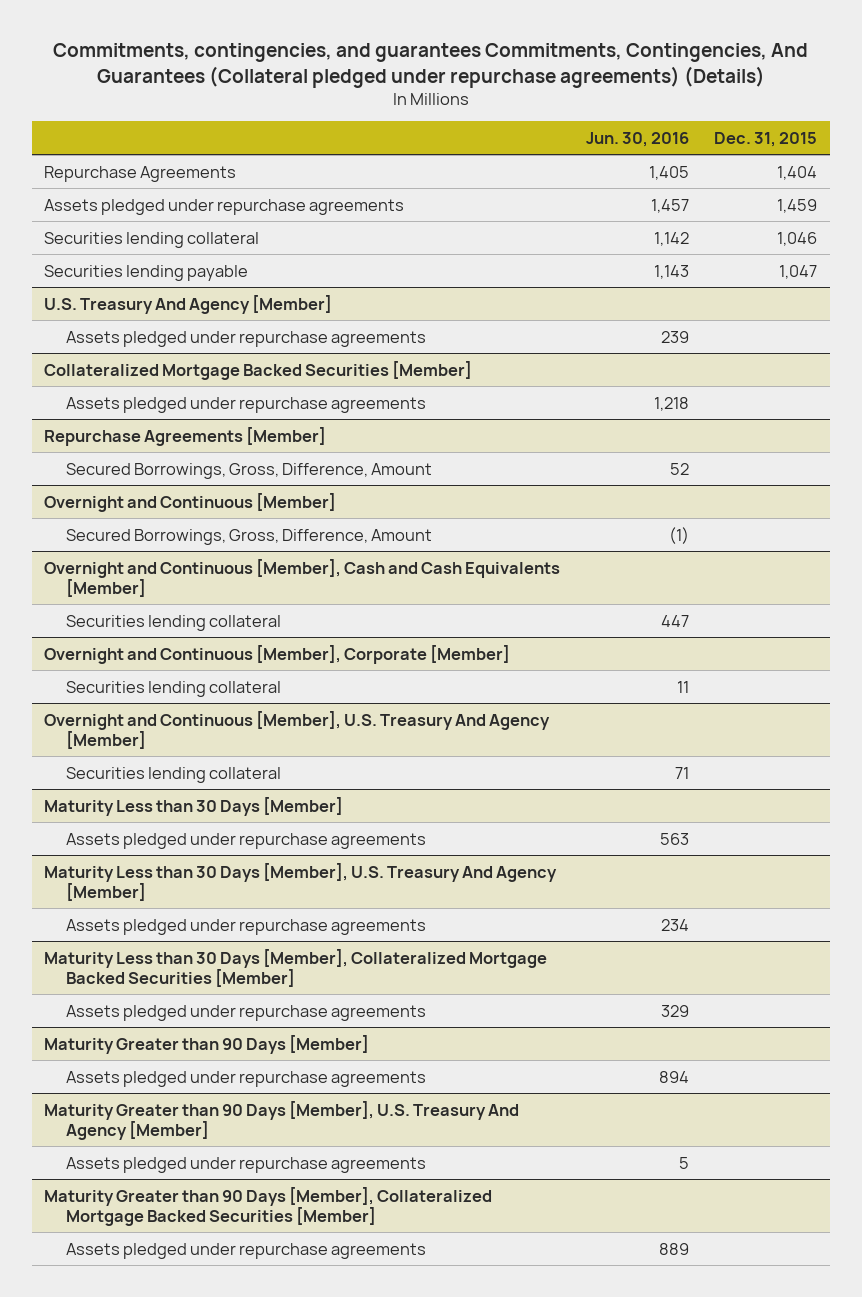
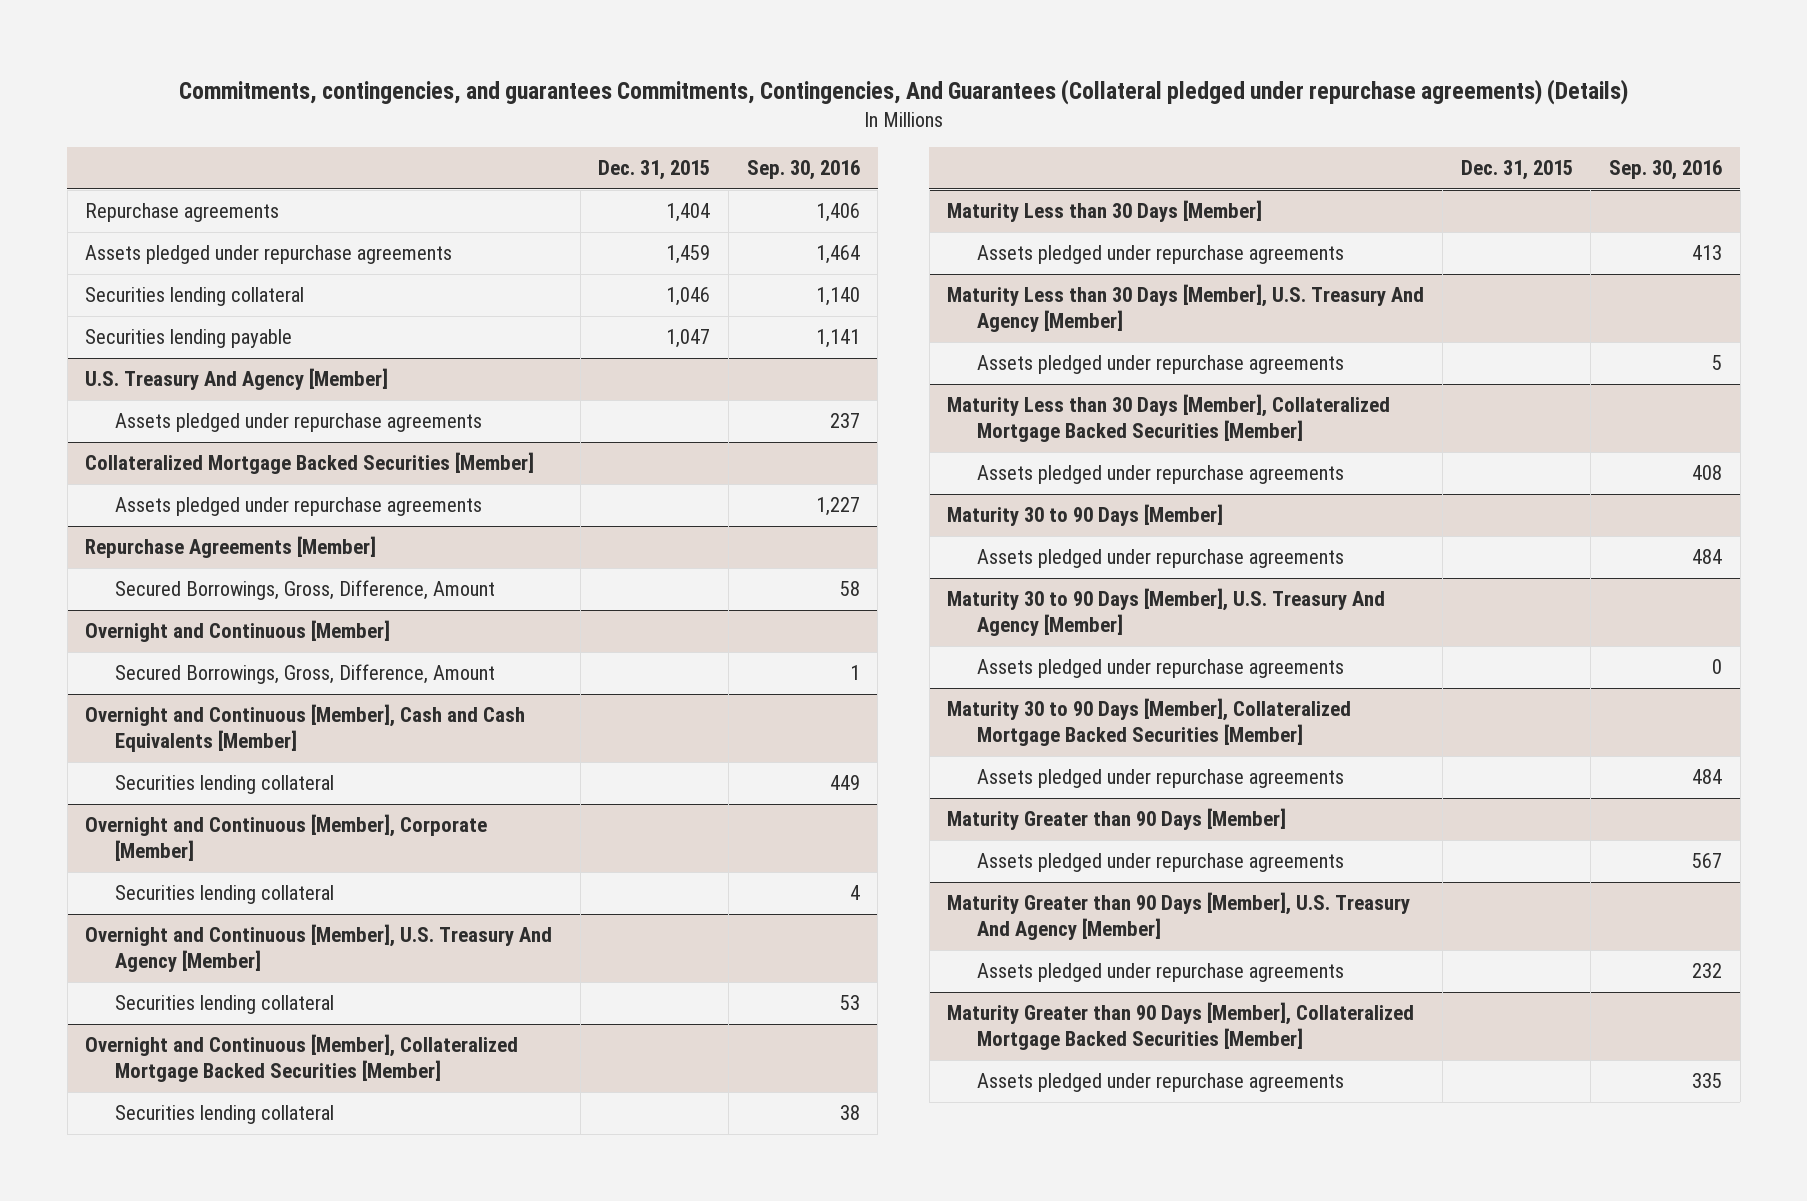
- | Jun. 30, 2016 | Dec. 31, 2015
+ | Dec. 31, 2015 | Sep. 30, 2016
- Repurchase Agreements | 1,405 | 1,404
+ Repurchase agreements | 1,404 | 1,406
+ Overnight and Continuous [Member], Collateralized Mortgage Backed Securities [Member]
+ Securities lending collateral | | 38
+ Maturity 30 to 90 Days [Member]
+ Assets pledged under repurchase agreements | | 484
+ Maturity 30 to 90 Days [Member], U.S. Treasury And Agency [Member]
+ Assets pledged under repurchase agreements | | 0
+ Maturity 30 to 90 Days [Member], Collateralized Mortgage Backed Securities [Member]
+ Assets pledged under repurchase agreements | | 484

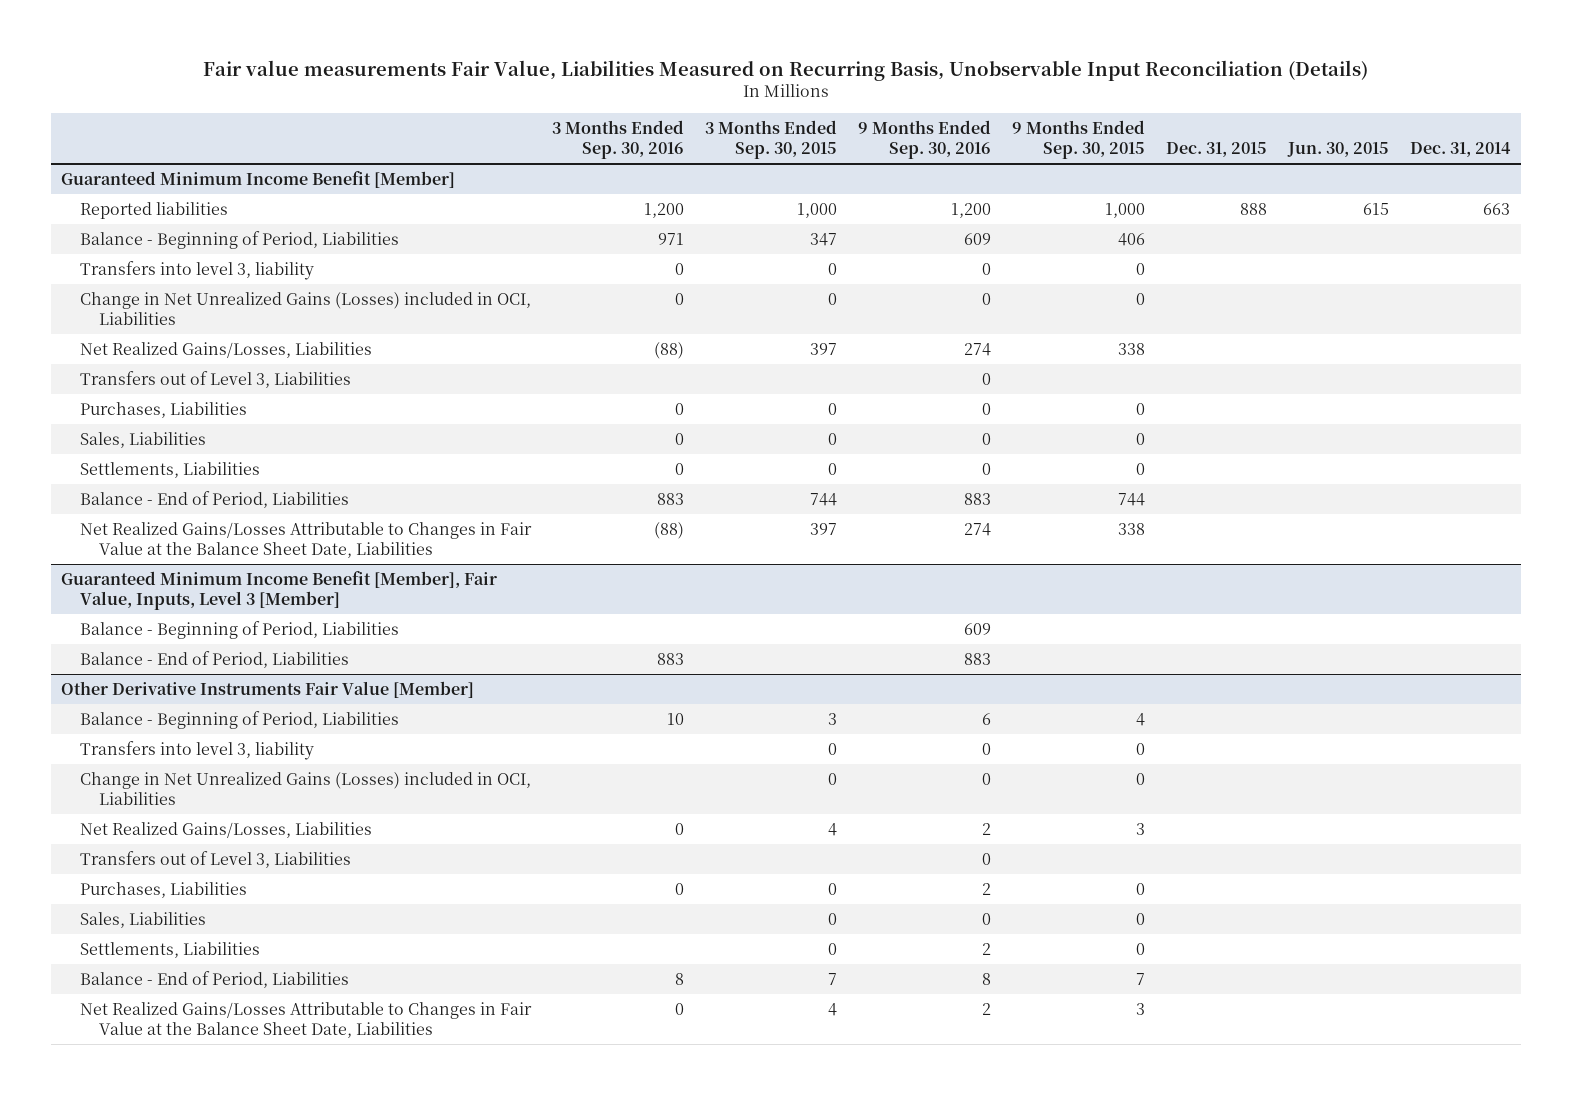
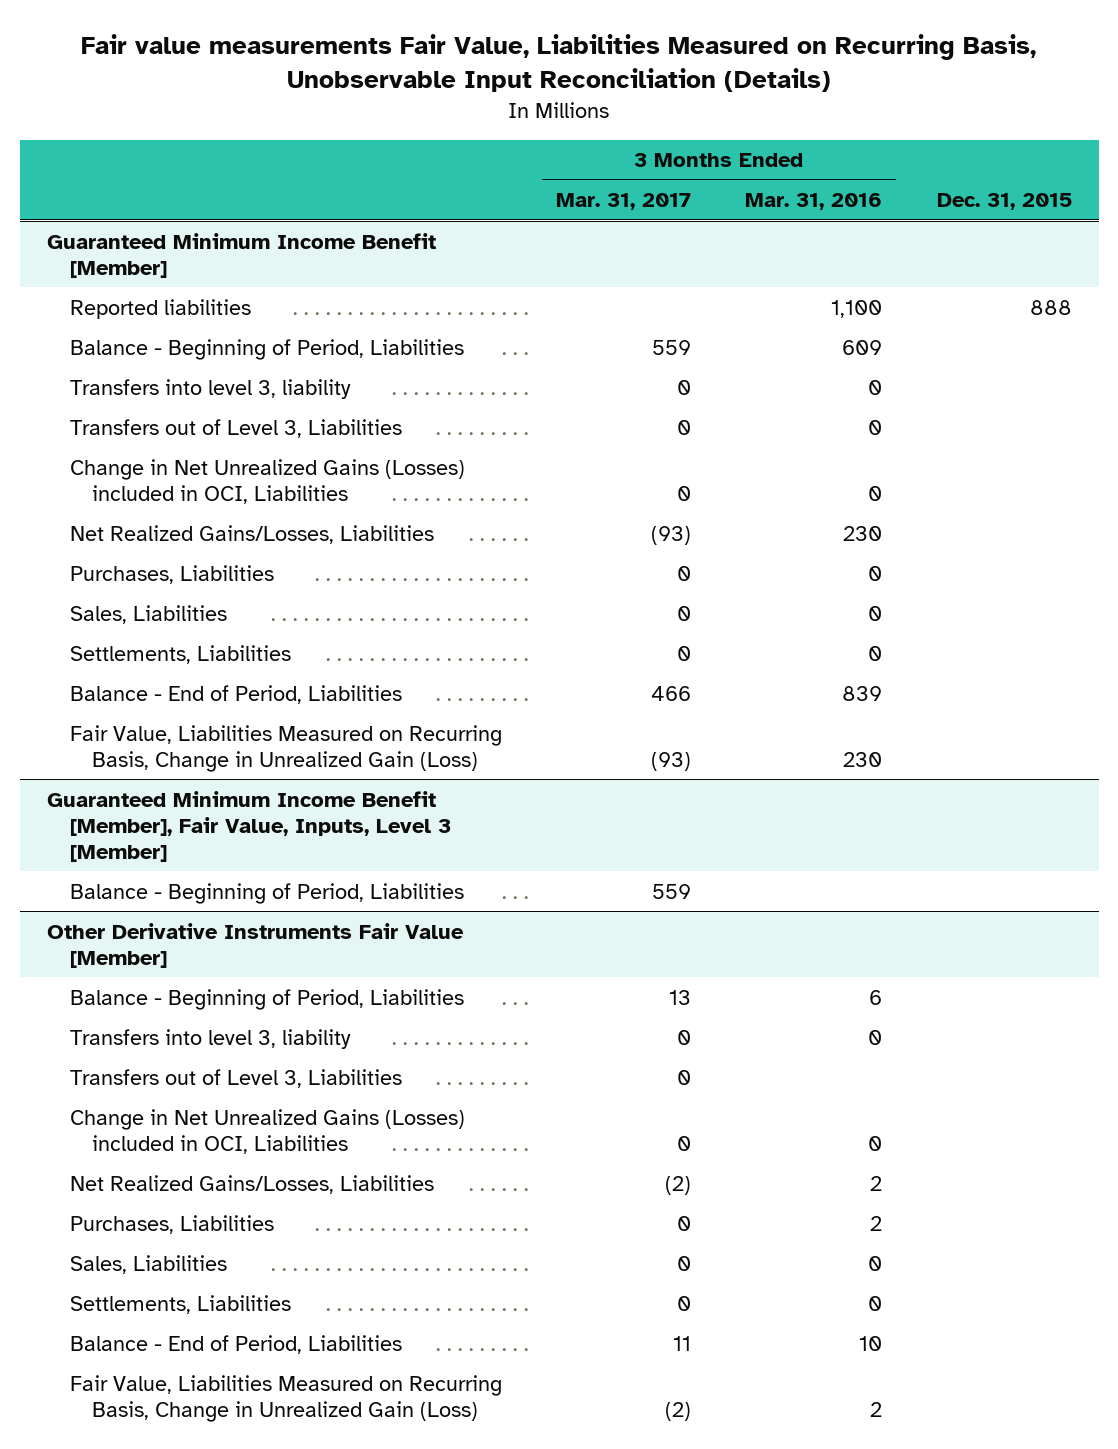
- | 3 Months Ended Sep. 30, 2016 | 3 Months Ended Sep. 30, 2015 | 9 Months Ended Sep. 30, 2016 | 9 Months Ended Sep. 30, 2015 | Dec. 31, 2015 | Jun. 30, 2015 | Dec. 31, 2014
+ | 3 Months Ended Mar. 31, 2017 | 3 Months Ended Mar. 31, 2016 | Dec. 31, 2015
@ Guaranteed Minimum Income Benefit [Member]
moved up: Transfers out of Level 3, Liabilities | 0 | 0 |
- Net Realized Gains/Losses Attributable to Changes in Fair Value at the Balance Sheet Date, Liabilities | (88) | 397 | 274 | 338 | | |
+ Fair Value, Liabilities Measured on Recurring Basis, Change in Unrealized Gain (Loss) | (93) | 230 |
@ Guaranteed Minimum Income Benefit [Member], Fair Value, Inputs, Level 3 [Member]
- Balance - End of Period, Liabilities | 883 | | 883 | | | |
@ Other Derivative Instruments Fair Value [Member]
moved up: Transfers out of Level 3, Liabilities | 0 | |
- Net Realized Gains/Losses Attributable to Changes in Fair Value at the Balance Sheet Date, Liabilities | 0 | 4 | 2 | 3 | | |
+ Fair Value, Liabilities Measured on Recurring Basis, Change in Unrealized Gain (Loss) | (2) | 2 |

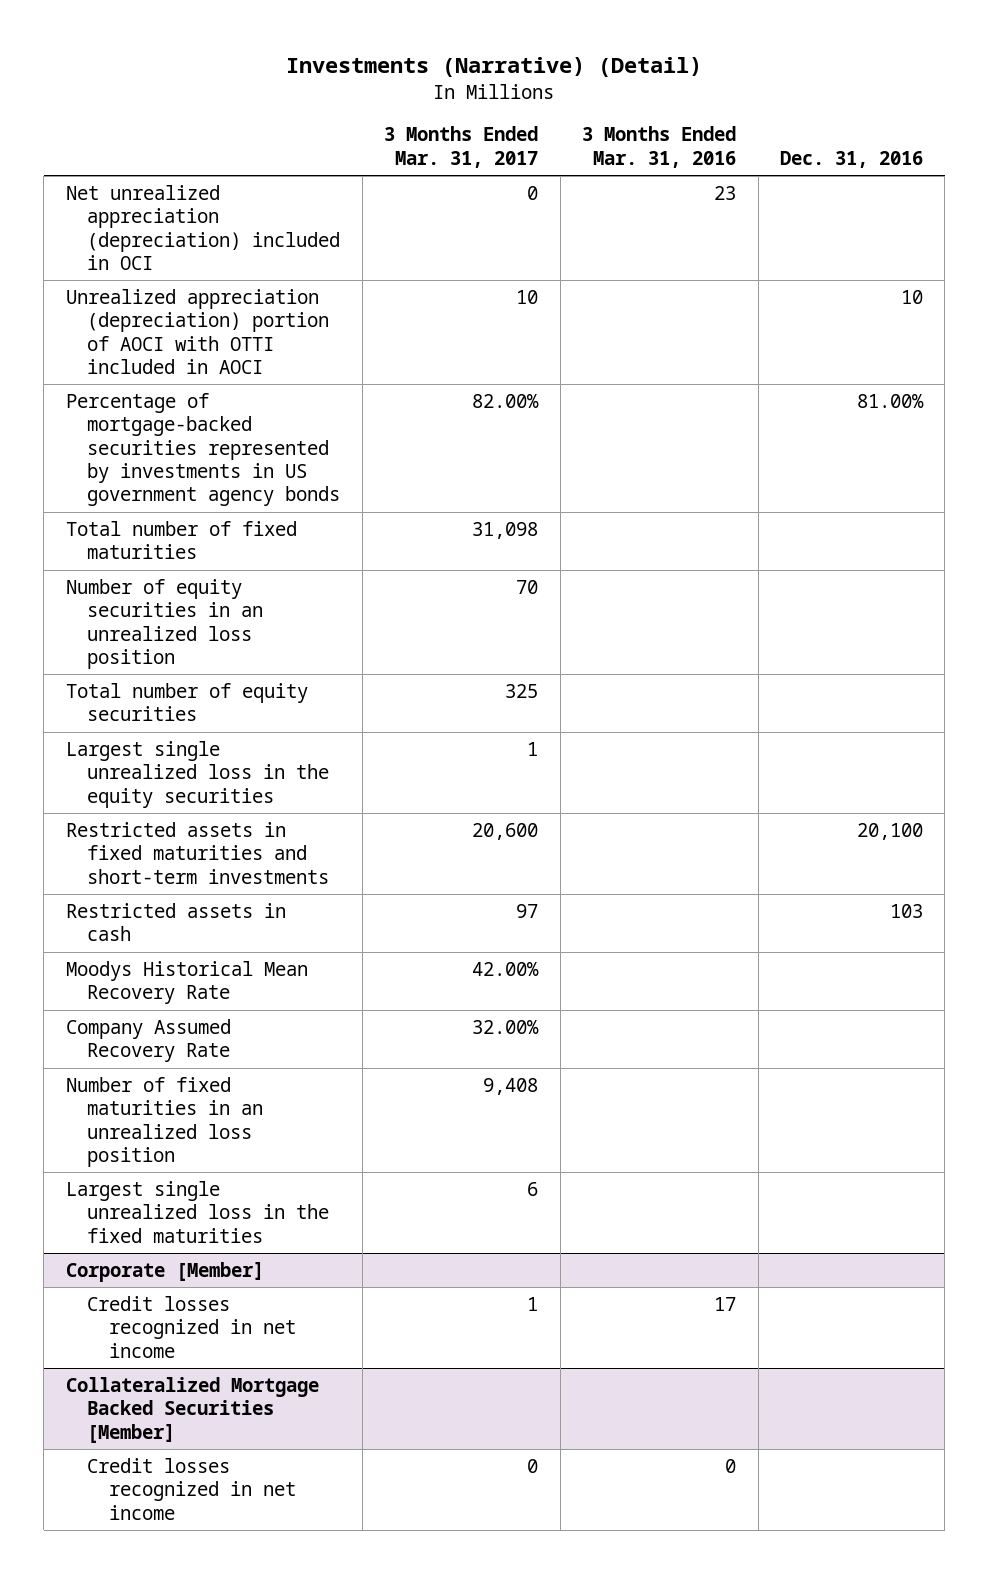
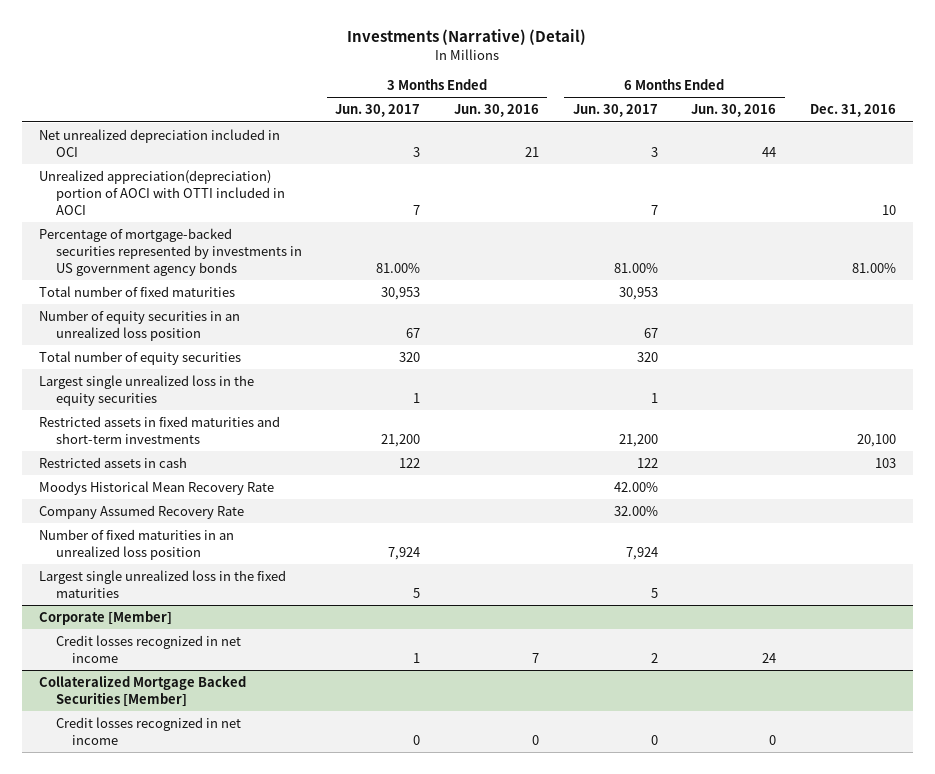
- | 3 Months Ended Mar. 31, 2017 | 3 Months Ended Mar. 31, 2016 | Dec. 31, 2016
+ | 3 Months Ended Jun. 30, 2017 | 3 Months Ended Jun. 30, 2016 | 6 Months Ended Jun. 30, 2017 | 6 Months Ended Jun. 30, 2016 | Dec. 31, 2016
- Net unrealized appreciation (depreciation) included in OCI | 0 | 23 |
- Unrealized appreciation (depreciation) portion of AOCI with OTTI included in AOCI | 10 | | 10
+ Net unrealized depreciation included in OCI | 3 | 21 | 3 | 44 |
+ Unrealized appreciation(depreciation) portion of AOCI with OTTI included in AOCI | 7 | | 7 | | 10

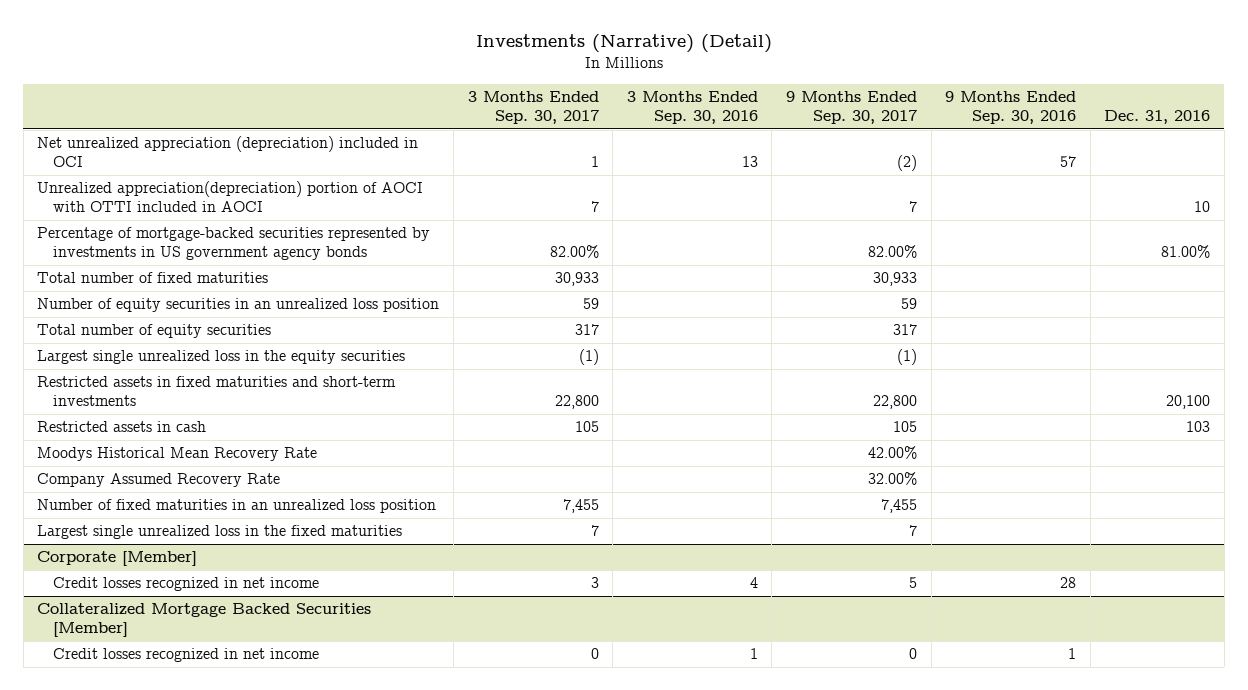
- | 3 Months Ended Jun. 30, 2017 | 3 Months Ended Jun. 30, 2016 | 6 Months Ended Jun. 30, 2017 | 6 Months Ended Jun. 30, 2016 | Dec. 31, 2016
+ | 3 Months Ended Sep. 30, 2017 | 3 Months Ended Sep. 30, 2016 | 9 Months Ended Sep. 30, 2017 | 9 Months Ended Sep. 30, 2016 | Dec. 31, 2016
- Net unrealized depreciation included in OCI | 3 | 21 | 3 | 44 |
+ Net unrealized appreciation (depreciation) included in OCI | 1 | 13 | (2) | 57 |

